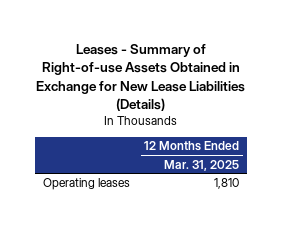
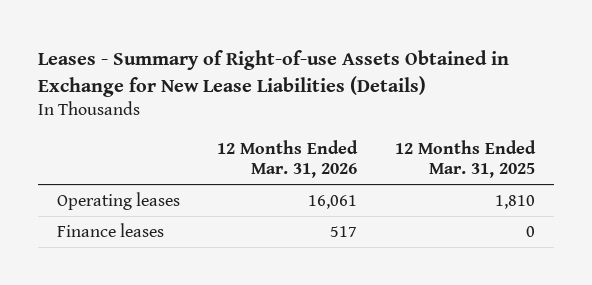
- | 12 Months Ended Mar. 31, 2025
+ | 12 Months Ended Mar. 31, 2026 | 12 Months Ended Mar. 31, 2025
+ Finance leases | 517 | 0

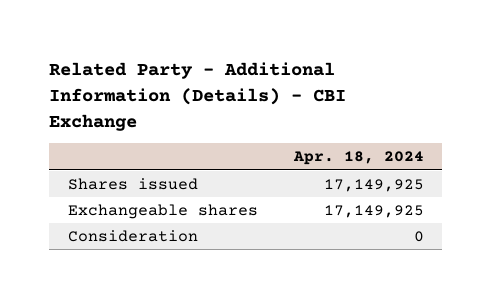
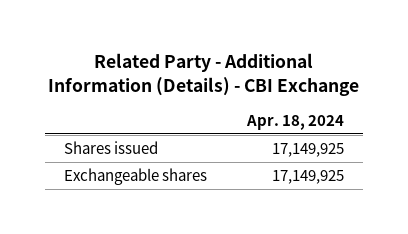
- Consideration | 0

